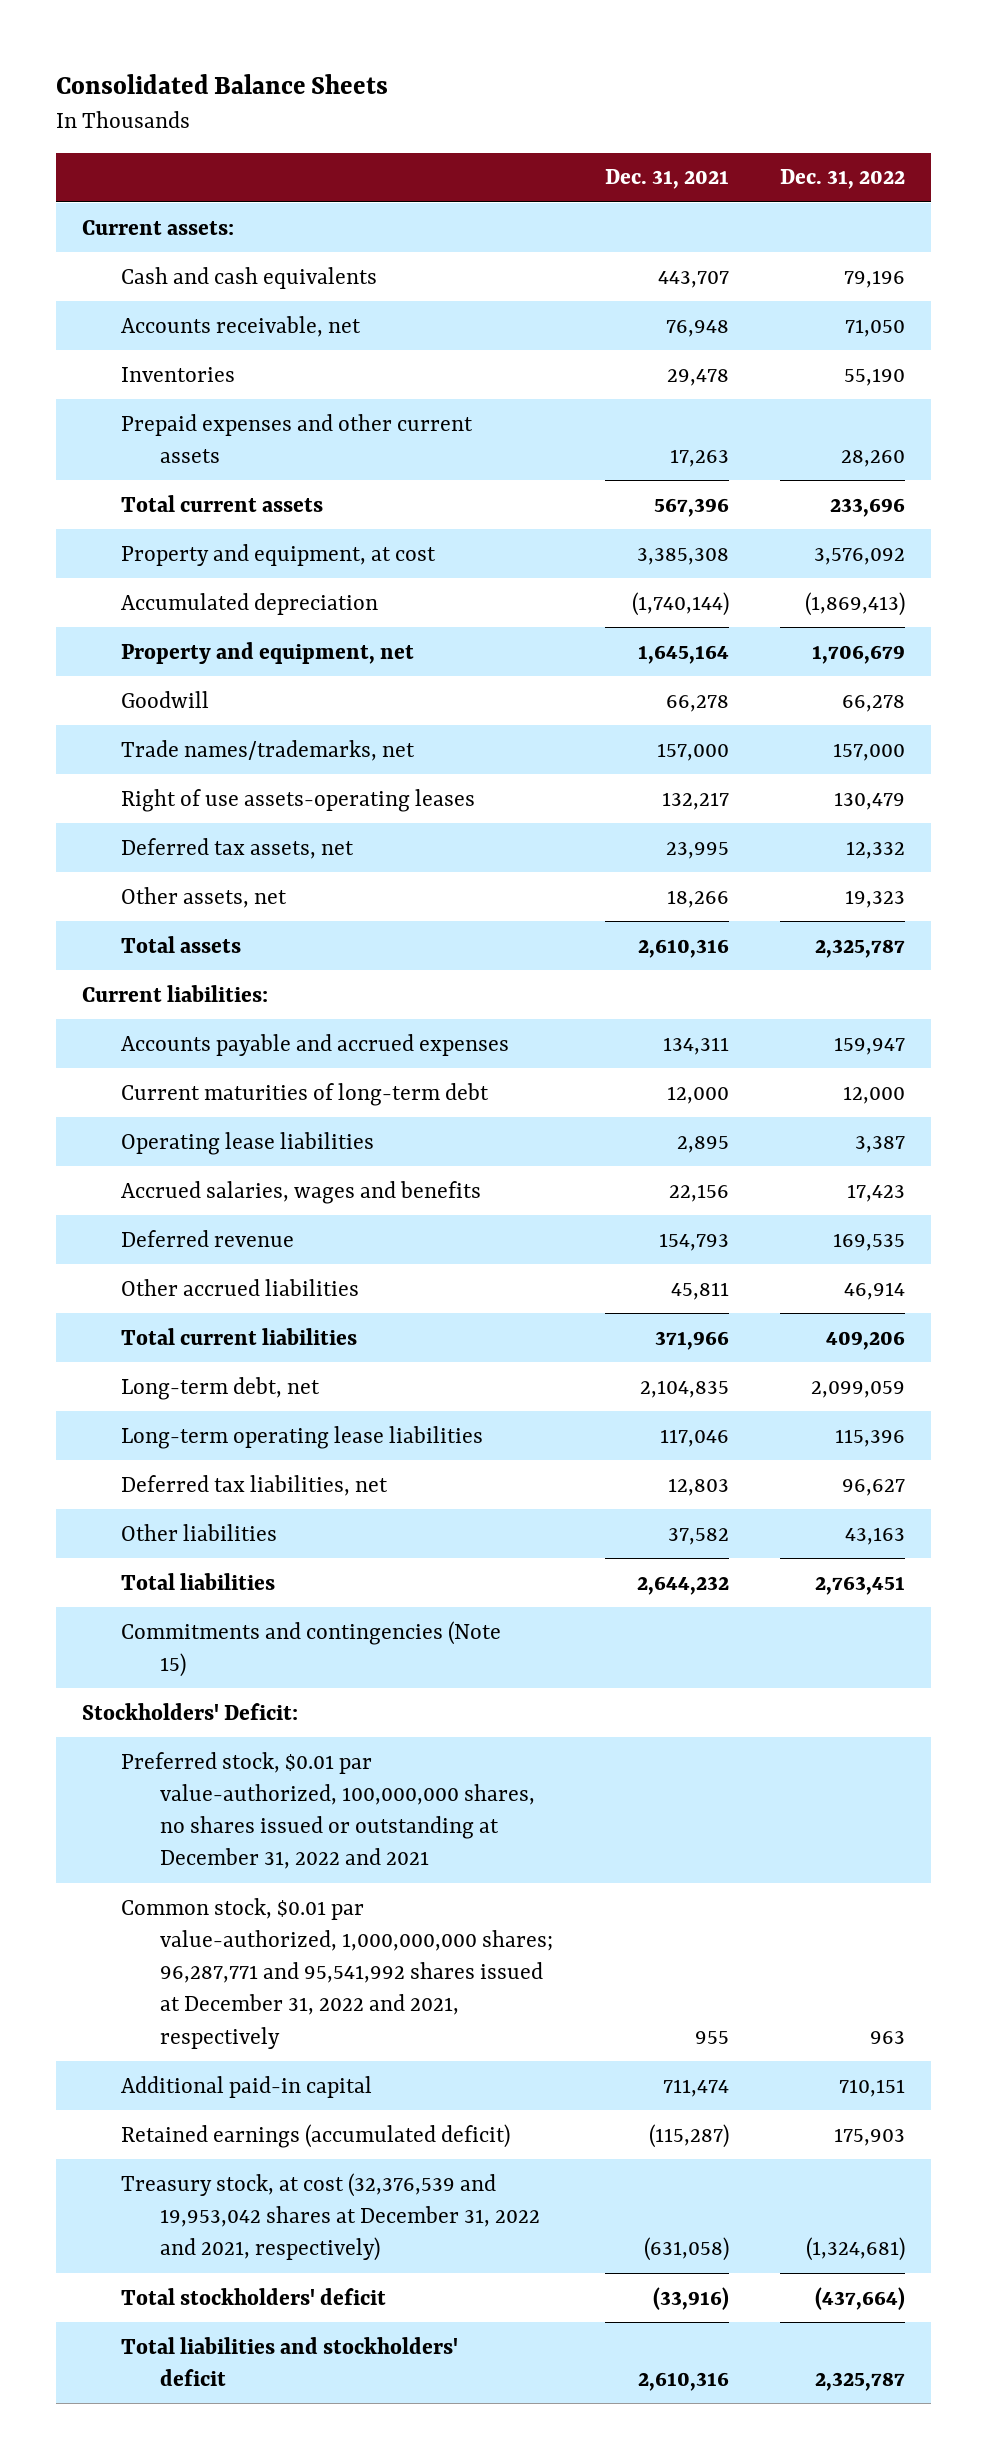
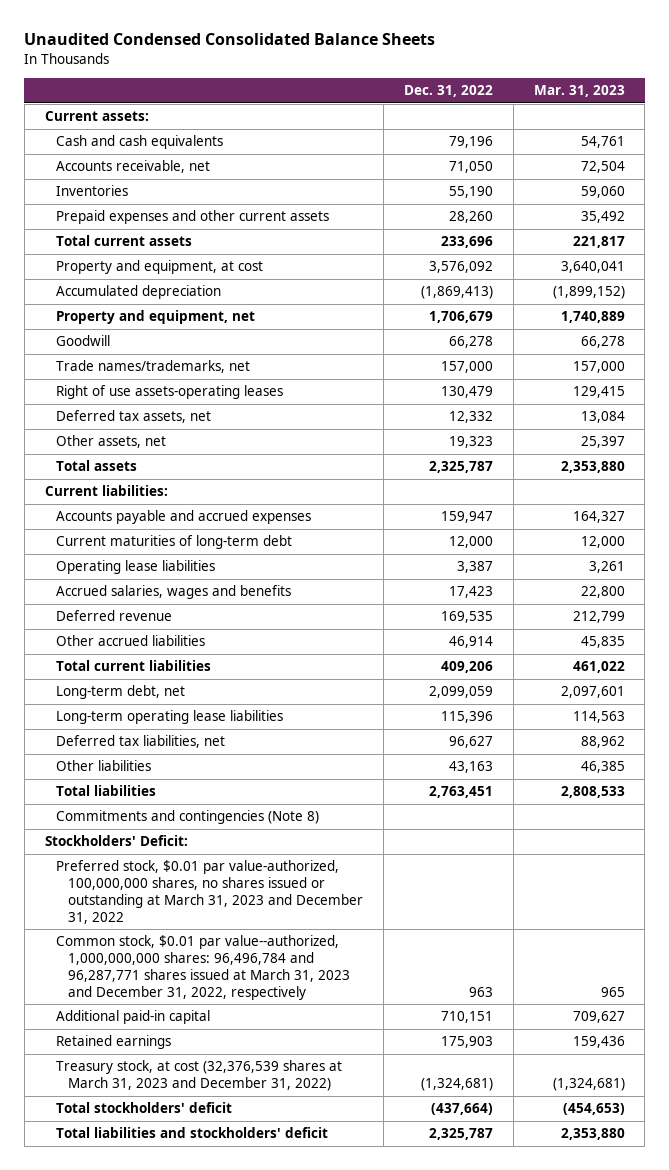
- Consolidated Balance Sheets
+ Unaudited Condensed Consolidated Balance Sheets
- | Dec. 31, 2021 | Dec. 31, 2022
+ | Dec. 31, 2022 | Mar. 31, 2023
- Commitments and contingencies (Note 15)
+ Commitments and contingencies (Note 8)
- Preferred stock, $0.01 par value-authorized, 100,000,000 shares, no shares issued or outstanding at December 31, 2022 and 2021
- Common stock, $0.01 par value-authorized, 1,000,000,000 shares; 96,287,771 and 95,541,992 shares issued at December 31, 2022 and 2021, respectively | 955 | 963
+ Preferred stock, $0.01 par value-authorized, 100,000,000 shares, no shares issued or outstanding at March 31, 2023 and December 31, 2022
+ Common stock, $0.01 par value--authorized, 1,000,000,000 shares: 96,496,784 and 96,287,771 shares issued at March 31, 2023 and December 31, 2022, respectively | 963 | 965
- Retained earnings (accumulated deficit) | (115,287) | 175,903
- Treasury stock, at cost (32,376,539 and 19,953,042 shares at December 31, 2022 and 2021, respectively) | (631,058) | (1,324,681)
+ Retained earnings | 175,903 | 159,436
+ Treasury stock, at cost (32,376,539 shares at March 31, 2023 and December 31, 2022) | (1,324,681) | (1,324,681)

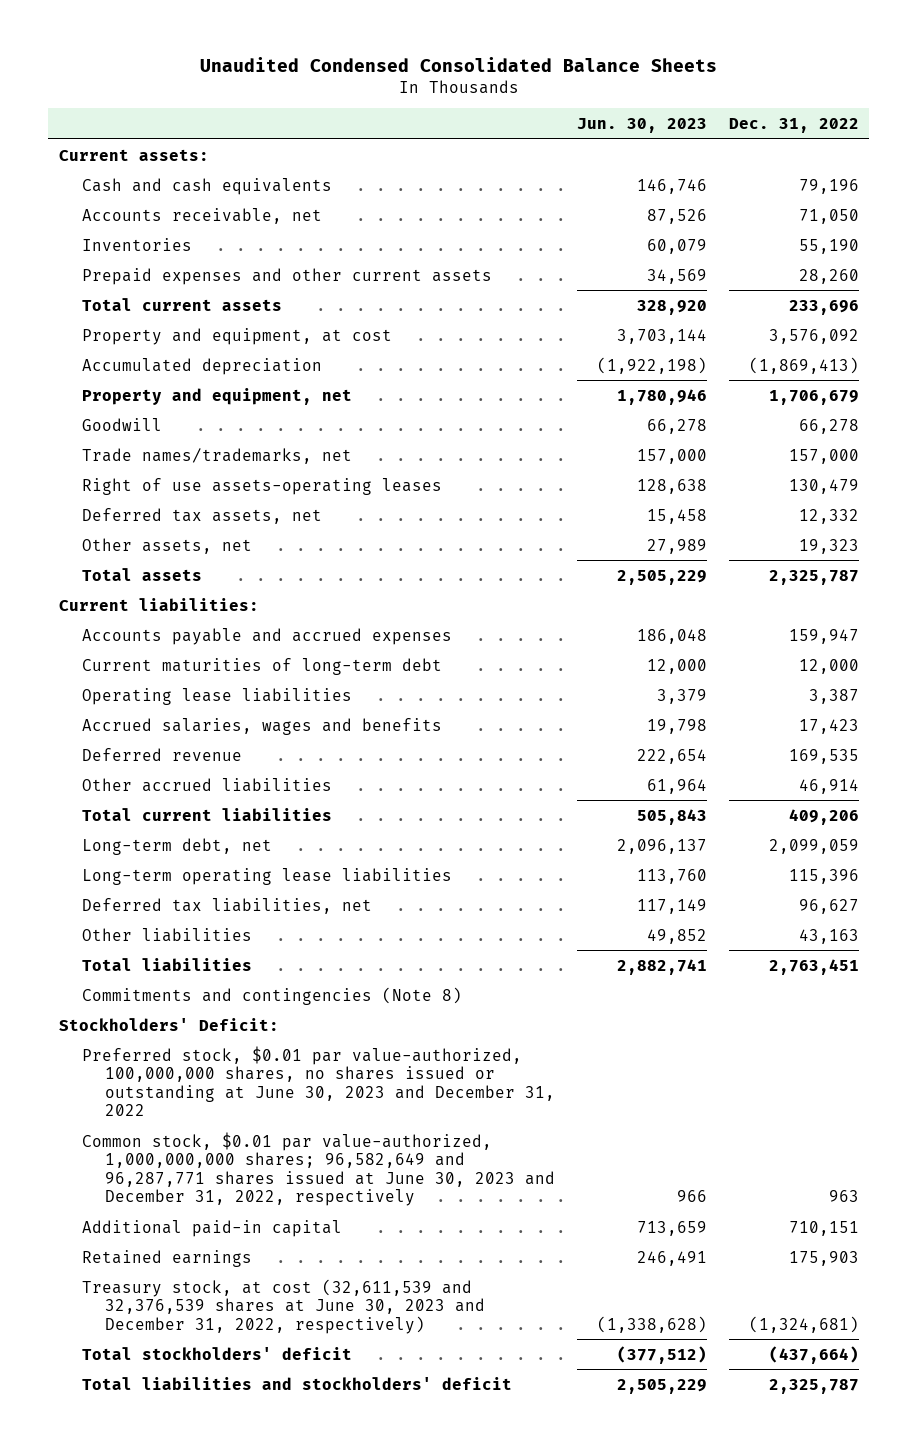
- | Dec. 31, 2022 | Mar. 31, 2023
+ | Jun. 30, 2023 | Dec. 31, 2022
- Preferred stock, $0.01 par value-authorized, 100,000,000 shares, no shares issued or outstanding at March 31, 2023 and December 31, 2022
- Common stock, $0.01 par value--authorized, 1,000,000,000 shares: 96,496,784 and 96,287,771 shares issued at March 31, 2023 and December 31, 2022, respectively | 963 | 965
+ Preferred stock, $0.01 par value-authorized, 100,000,000 shares, no shares issued or outstanding at June 30, 2023 and December 31, 2022
+ Common stock, $0.01 par value-authorized, 1,000,000,000 shares; 96,582,649 and 96,287,771 shares issued at June 30, 2023 and December 31, 2022, respectively | 966 | 963
- Treasury stock, at cost (32,376,539 shares at March 31, 2023 and December 31, 2022) | (1,324,681) | (1,324,681)
+ Treasury stock, at cost (32,611,539 and 32,376,539 shares at June 30, 2023 and December 31, 2022, respectively) | (1,338,628) | (1,324,681)

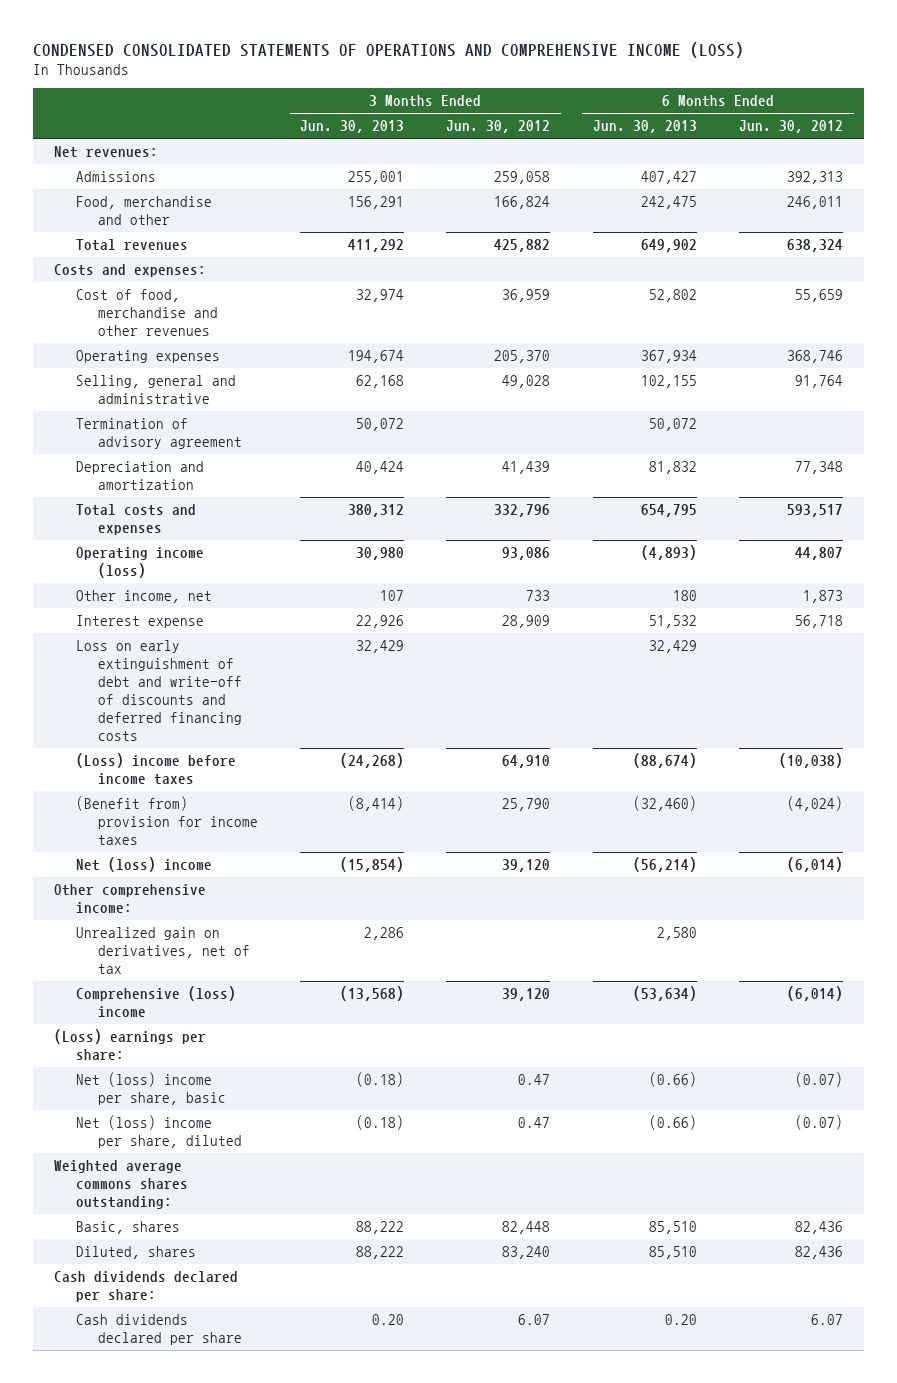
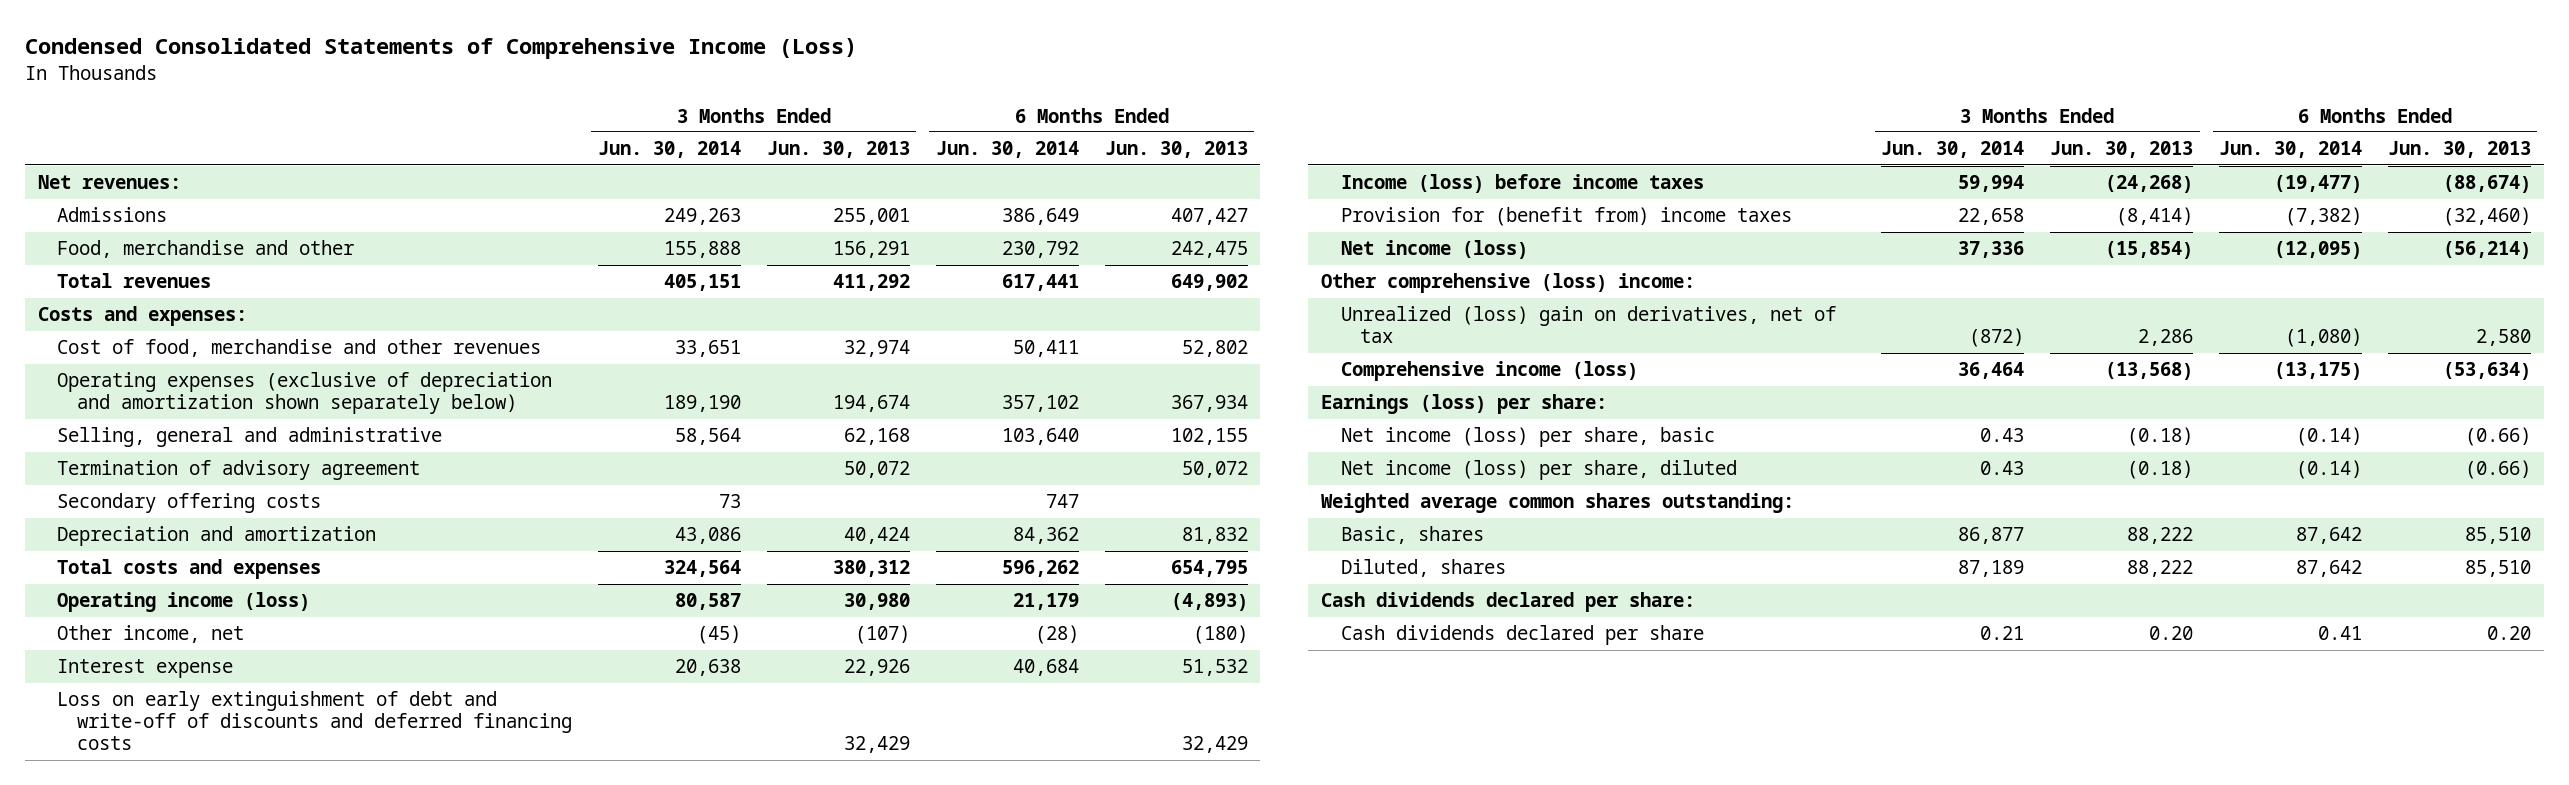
- CONDENSED CONSOLIDATED STATEMENTS OF OPERATIONS AND COMPREHENSIVE INCOME (LOSS)
+ Condensed Consolidated Statements of Comprehensive Income (Loss)
- | 3 Months Ended Jun. 30, 2013 | 3 Months Ended Jun. 30, 2012 | 6 Months Ended Jun. 30, 2013 | 6 Months Ended Jun. 30, 2012
+ | 3 Months Ended Jun. 30, 2014 | 3 Months Ended Jun. 30, 2013 | 6 Months Ended Jun. 30, 2014 | 6 Months Ended Jun. 30, 2013
- Operating expenses | 194,674 | 205,370 | 367,934 | 368,746
+ Operating expenses (exclusive of depreciation and amortization shown separately below) | 189,190 | 194,674 | 357,102 | 367,934
+ Secondary offering costs | 73 | | 747 |
- Other income, net | 107 | 733 | 180 | 1,873
+ Other income, net | (45) | (107) | (28) | (180)
- (Loss) income before income taxes | (24,268) | 64,910 | (88,674) | (10,038)
- (Benefit from) provision for income taxes | (8,414) | 25,790 | (32,460) | (4,024)
- Net (loss) income | (15,854) | 39,120 | (56,214) | (6,014)
- Other comprehensive income:
- Unrealized gain on derivatives, net of tax | 2,286 | | 2,580 |
- Comprehensive (loss) income | (13,568) | 39,120 | (53,634) | (6,014)
- (Loss) earnings per share:
- Net (loss) income per share, basic | (0.18) | 0.47 | (0.66) | (0.07)
- Net (loss) income per share, diluted | (0.18) | 0.47 | (0.66) | (0.07)
- Weighted average commons shares outstanding:
+ Income (loss) before income taxes | 59,994 | (24,268) | (19,477) | (88,674)
+ Provision for (benefit from) income taxes | 22,658 | (8,414) | (7,382) | (32,460)
+ Net income (loss) | 37,336 | (15,854) | (12,095) | (56,214)
+ Other comprehensive (loss) income:
+ Unrealized (loss) gain on derivatives, net of tax | (872) | 2,286 | (1,080) | 2,580
+ Comprehensive income (loss) | 36,464 | (13,568) | (13,175) | (53,634)
+ Earnings (loss) per share:
+ Net income (loss) per share, basic | 0.43 | (0.18) | (0.14) | (0.66)
+ Net income (loss) per share, diluted | 0.43 | (0.18) | (0.14) | (0.66)
+ Weighted average common shares outstanding:

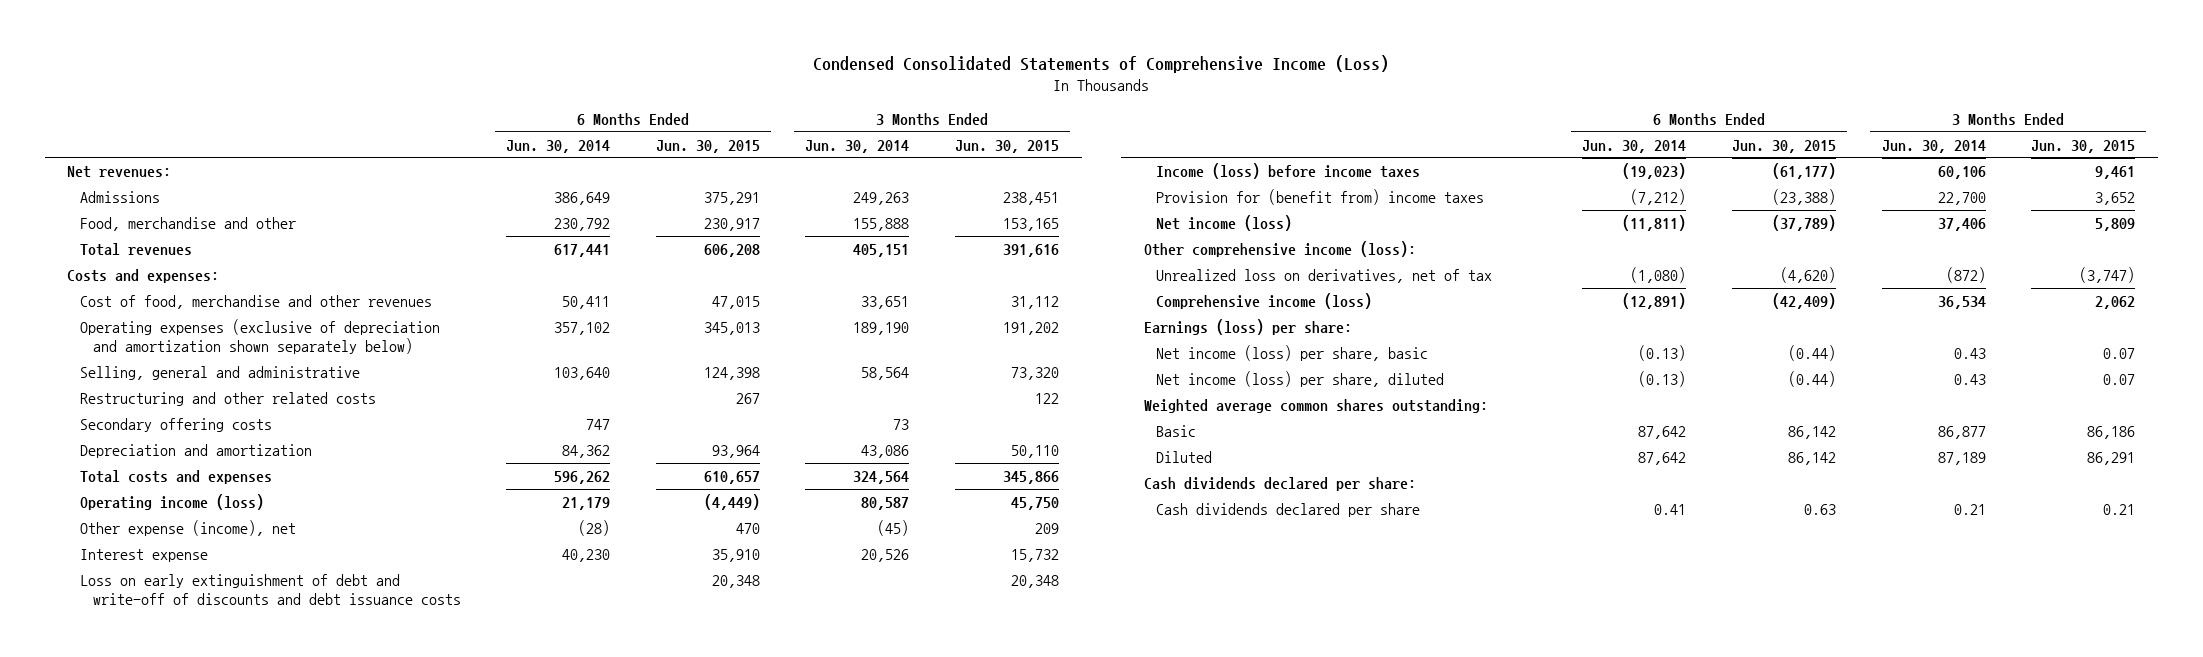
- | 3 Months Ended Jun. 30, 2014 | 3 Months Ended Jun. 30, 2013 | 6 Months Ended Jun. 30, 2014 | 6 Months Ended Jun. 30, 2013
+ | 6 Months Ended Jun. 30, 2014 | 6 Months Ended Jun. 30, 2015 | 3 Months Ended Jun. 30, 2014 | 3 Months Ended Jun. 30, 2015
- Termination of advisory agreement | | 50,072 | | 50,072
+ Restructuring and other related costs | | 267 | | 122
- Other income, net | (45) | (107) | (28) | (180)
- Interest expense | 20,638 | 22,926 | 40,684 | 51,532
- Loss on early extinguishment of debt and write-off of discounts and deferred financing costs | | 32,429 | | 32,429
- Income (loss) before income taxes | 59,994 | (24,268) | (19,477) | (88,674)
- Provision for (benefit from) income taxes | 22,658 | (8,414) | (7,382) | (32,460)
- Net income (loss) | 37,336 | (15,854) | (12,095) | (56,214)
- Other comprehensive (loss) income:
- Unrealized (loss) gain on derivatives, net of tax | (872) | 2,286 | (1,080) | 2,580
- Comprehensive income (loss) | 36,464 | (13,568) | (13,175) | (53,634)
+ Other expense (income), net | (28) | 470 | (45) | 209
+ Interest expense | 40,230 | 35,910 | 20,526 | 15,732
+ Loss on early extinguishment of debt and write-off of discounts and debt issuance costs | | 20,348 | | 20,348
+ Income (loss) before income taxes | (19,023) | (61,177) | 60,106 | 9,461
+ Provision for (benefit from) income taxes | (7,212) | (23,388) | 22,700 | 3,652
+ Net income (loss) | (11,811) | (37,789) | 37,406 | 5,809
+ Other comprehensive income (loss):
+ Unrealized loss on derivatives, net of tax | (1,080) | (4,620) | (872) | (3,747)
+ Comprehensive income (loss) | (12,891) | (42,409) | 36,534 | 2,062
- Net income (loss) per share, basic | 0.43 | (0.18) | (0.14) | (0.66)
- Net income (loss) per share, diluted | 0.43 | (0.18) | (0.14) | (0.66)
+ Net income (loss) per share, basic | (0.13) | (0.44) | 0.43 | 0.07
+ Net income (loss) per share, diluted | (0.13) | (0.44) | 0.43 | 0.07
- Basic, shares | 86,877 | 88,222 | 87,642 | 85,510
- Diluted, shares | 87,189 | 88,222 | 87,642 | 85,510
+ Basic | 87,642 | 86,142 | 86,877 | 86,186
+ Diluted | 87,642 | 86,142 | 87,189 | 86,291

